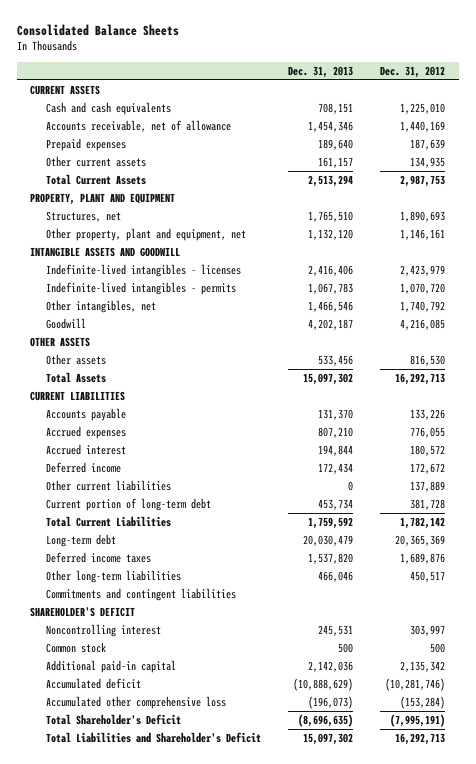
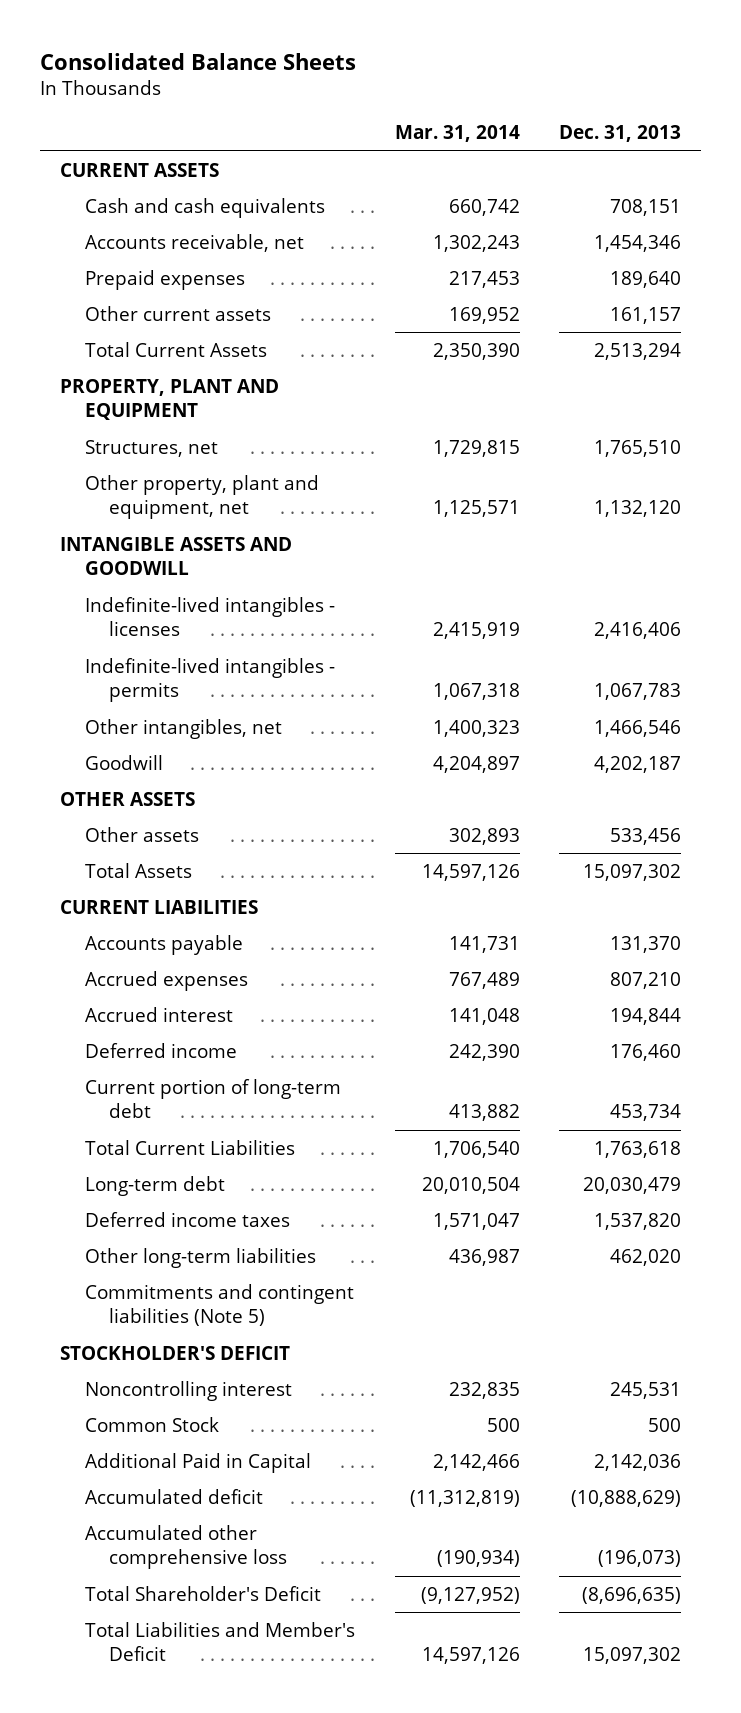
- | Dec. 31, 2013 | Dec. 31, 2012
+ | Mar. 31, 2014 | Dec. 31, 2013
- Accounts receivable, net of allowance | 1,454,346 | 1,440,169
+ Accounts receivable, net | 1,302,243 | 1,454,346
- Deferred income | 172,434 | 172,672
- Other current liabilities | 0 | 137,889
+ Deferred income | 242,390 | 176,460
- Total Current Liabilities | 1,759,592 | 1,782,142
+ Total Current Liabilities | 1,706,540 | 1,763,618
- Other long-term liabilities | 466,046 | 450,517
- Commitments and contingent liabilities
- SHAREHOLDER'S DEFICIT
+ Other long-term liabilities | 436,987 | 462,020
+ Commitments and contingent liabilities (Note 5)
+ STOCKHOLDER'S DEFICIT
- Common stock | 500 | 500
- Additional paid-in capital | 2,142,036 | 2,135,342
+ Common Stock | 500 | 500
+ Additional Paid in Capital | 2,142,466 | 2,142,036
- Total Liabilities and Shareholder's Deficit | 15,097,302 | 16,292,713
+ Total Liabilities and Member's Deficit | 14,597,126 | 15,097,302

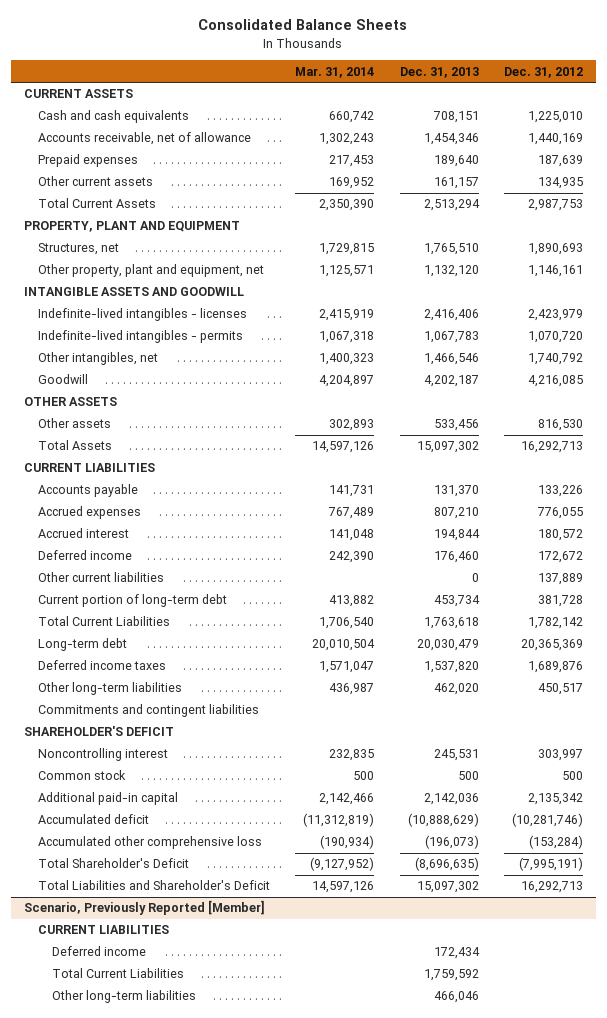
- | Mar. 31, 2014 | Dec. 31, 2013
+ | Mar. 31, 2014 | Dec. 31, 2013 | Dec. 31, 2012
- Accounts receivable, net | 1,302,243 | 1,454,346
+ Accounts receivable, net of allowance | 1,302,243 | 1,454,346 | 1,440,169
+ Other current liabilities | | 0 | 137,889
- Commitments and contingent liabilities (Note 5)
- STOCKHOLDER'S DEFICIT
+ Commitments and contingent liabilities
+ SHAREHOLDER'S DEFICIT
- Common Stock | 500 | 500
- Additional Paid in Capital | 2,142,466 | 2,142,036
+ Common stock | 500 | 500 | 500
+ Additional paid-in capital | 2,142,466 | 2,142,036 | 2,135,342
- Total Liabilities and Member's Deficit | 14,597,126 | 15,097,302
+ Total Liabilities and Shareholder's Deficit | 14,597,126 | 15,097,302 | 16,292,713
+ Scenario, Previously Reported [Member]
+ CURRENT LIABILITIES
+ Deferred income | | 172,434 |
+ Total Current Liabilities | | 1,759,592 |
+ Other long-term liabilities | | 466,046 |

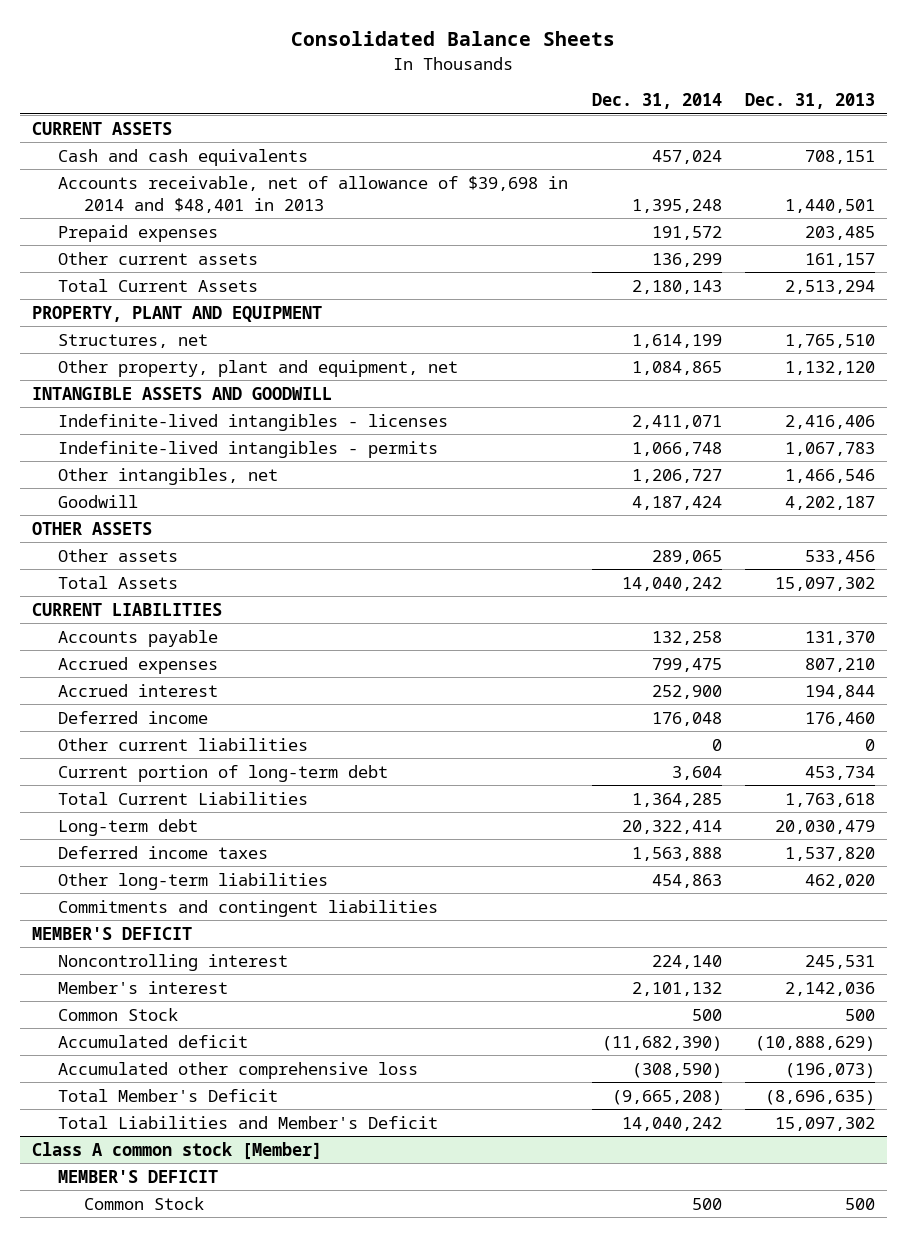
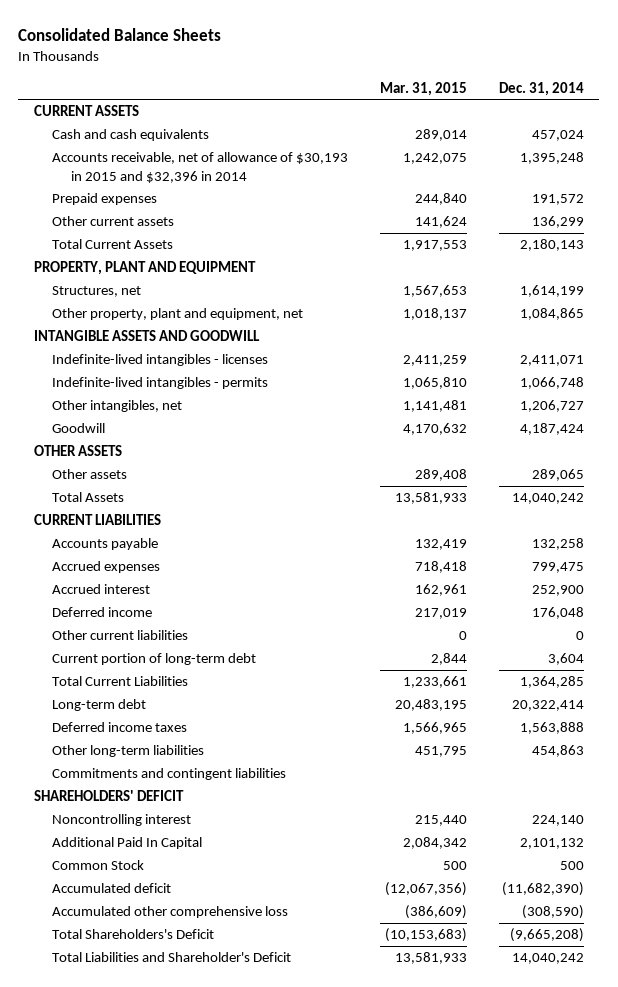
- | Dec. 31, 2014 | Dec. 31, 2013
+ | Mar. 31, 2015 | Dec. 31, 2014
- Accounts receivable, net of allowance of $39,698 in 2014 and $48,401 in 2013 | 1,395,248 | 1,440,501
+ Accounts receivable, net of allowance of $30,193 in 2015 and $32,396 in 2014 | 1,242,075 | 1,395,248
- MEMBER'S DEFICIT
+ SHAREHOLDERS' DEFICIT
- Member's interest | 2,101,132 | 2,142,036
+ Additional Paid In Capital | 2,084,342 | 2,101,132
- Total Member's Deficit | (9,665,208) | (8,696,635)
- Total Liabilities and Member's Deficit | 14,040,242 | 15,097,302
- Class A common stock [Member]
- MEMBER'S DEFICIT
- Common Stock | 500 | 500
+ Total Shareholders's Deficit | (10,153,683) | (9,665,208)
+ Total Liabilities and Shareholder's Deficit | 13,581,933 | 14,040,242

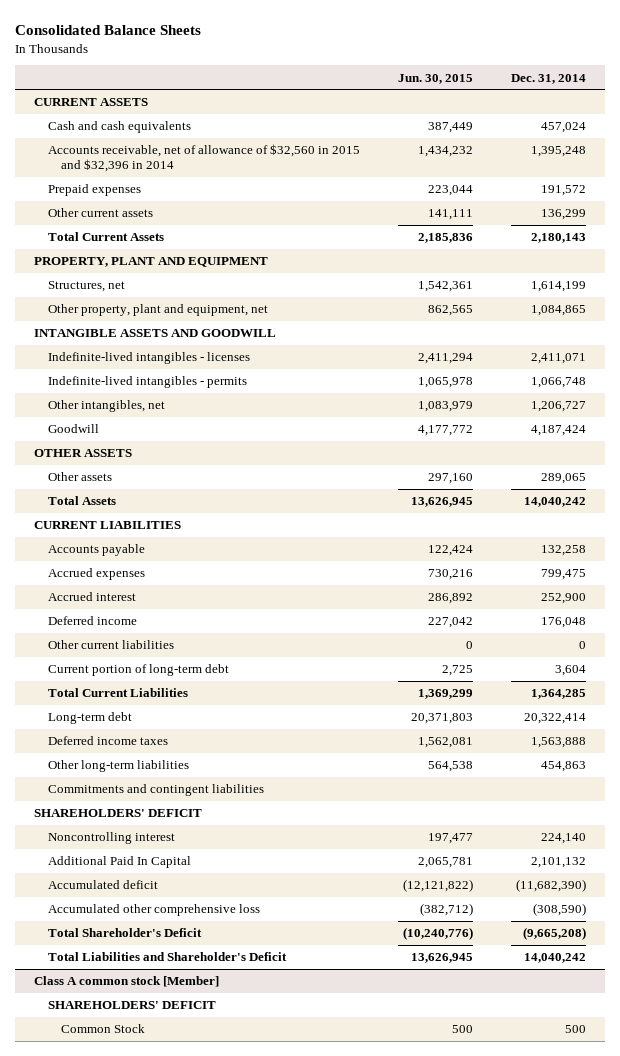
- | Mar. 31, 2015 | Dec. 31, 2014
+ | Jun. 30, 2015 | Dec. 31, 2014
- Accounts receivable, net of allowance of $30,193 in 2015 and $32,396 in 2014 | 1,242,075 | 1,395,248
+ Accounts receivable, net of allowance of $32,560 in 2015 and $32,396 in 2014 | 1,434,232 | 1,395,248
- Common Stock | 500 | 500
- Total Shareholders's Deficit | (10,153,683) | (9,665,208)
+ Total Shareholder's Deficit | (10,240,776) | (9,665,208)
+ Class A common stock [Member]
+ SHAREHOLDERS' DEFICIT
+ Common Stock | 500 | 500

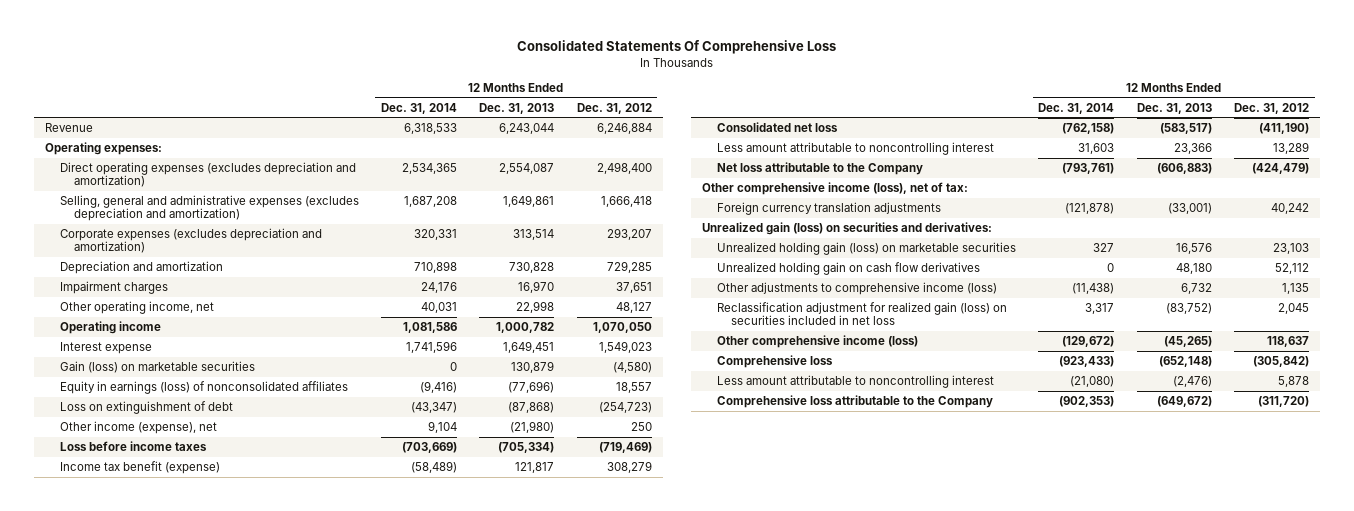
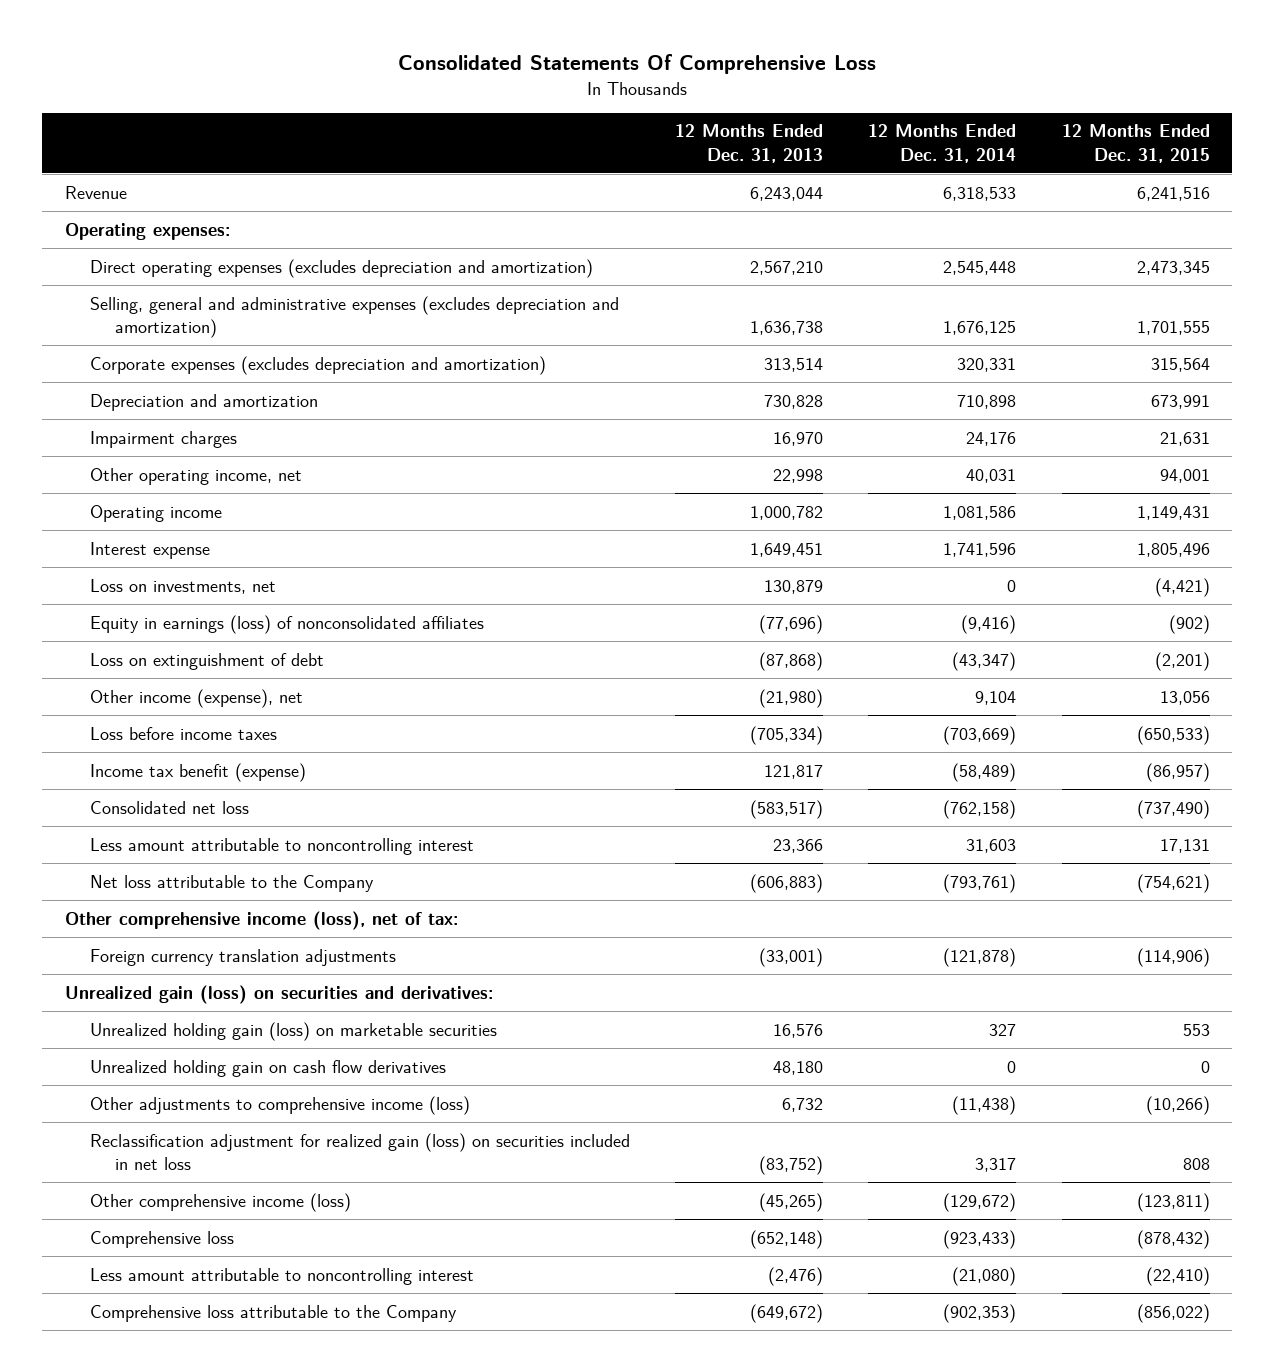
- | 12 Months Ended Dec. 31, 2014 | 12 Months Ended Dec. 31, 2013 | 12 Months Ended Dec. 31, 2012
+ | 12 Months Ended Dec. 31, 2013 | 12 Months Ended Dec. 31, 2014 | 12 Months Ended Dec. 31, 2015
- Direct operating expenses (excludes depreciation and amortization) | 2,534,365 | 2,554,087 | 2,498,400
- Selling, general and administrative expenses (excludes depreciation and amortization) | 1,687,208 | 1,649,861 | 1,666,418
+ Direct operating expenses (excludes depreciation and amortization) | 2,567,210 | 2,545,448 | 2,473,345
+ Selling, general and administrative expenses (excludes depreciation and amortization) | 1,636,738 | 1,676,125 | 1,701,555
- Gain (loss) on marketable securities | 0 | 130,879 | (4,580)
+ Loss on investments, net | 130,879 | 0 | (4,421)

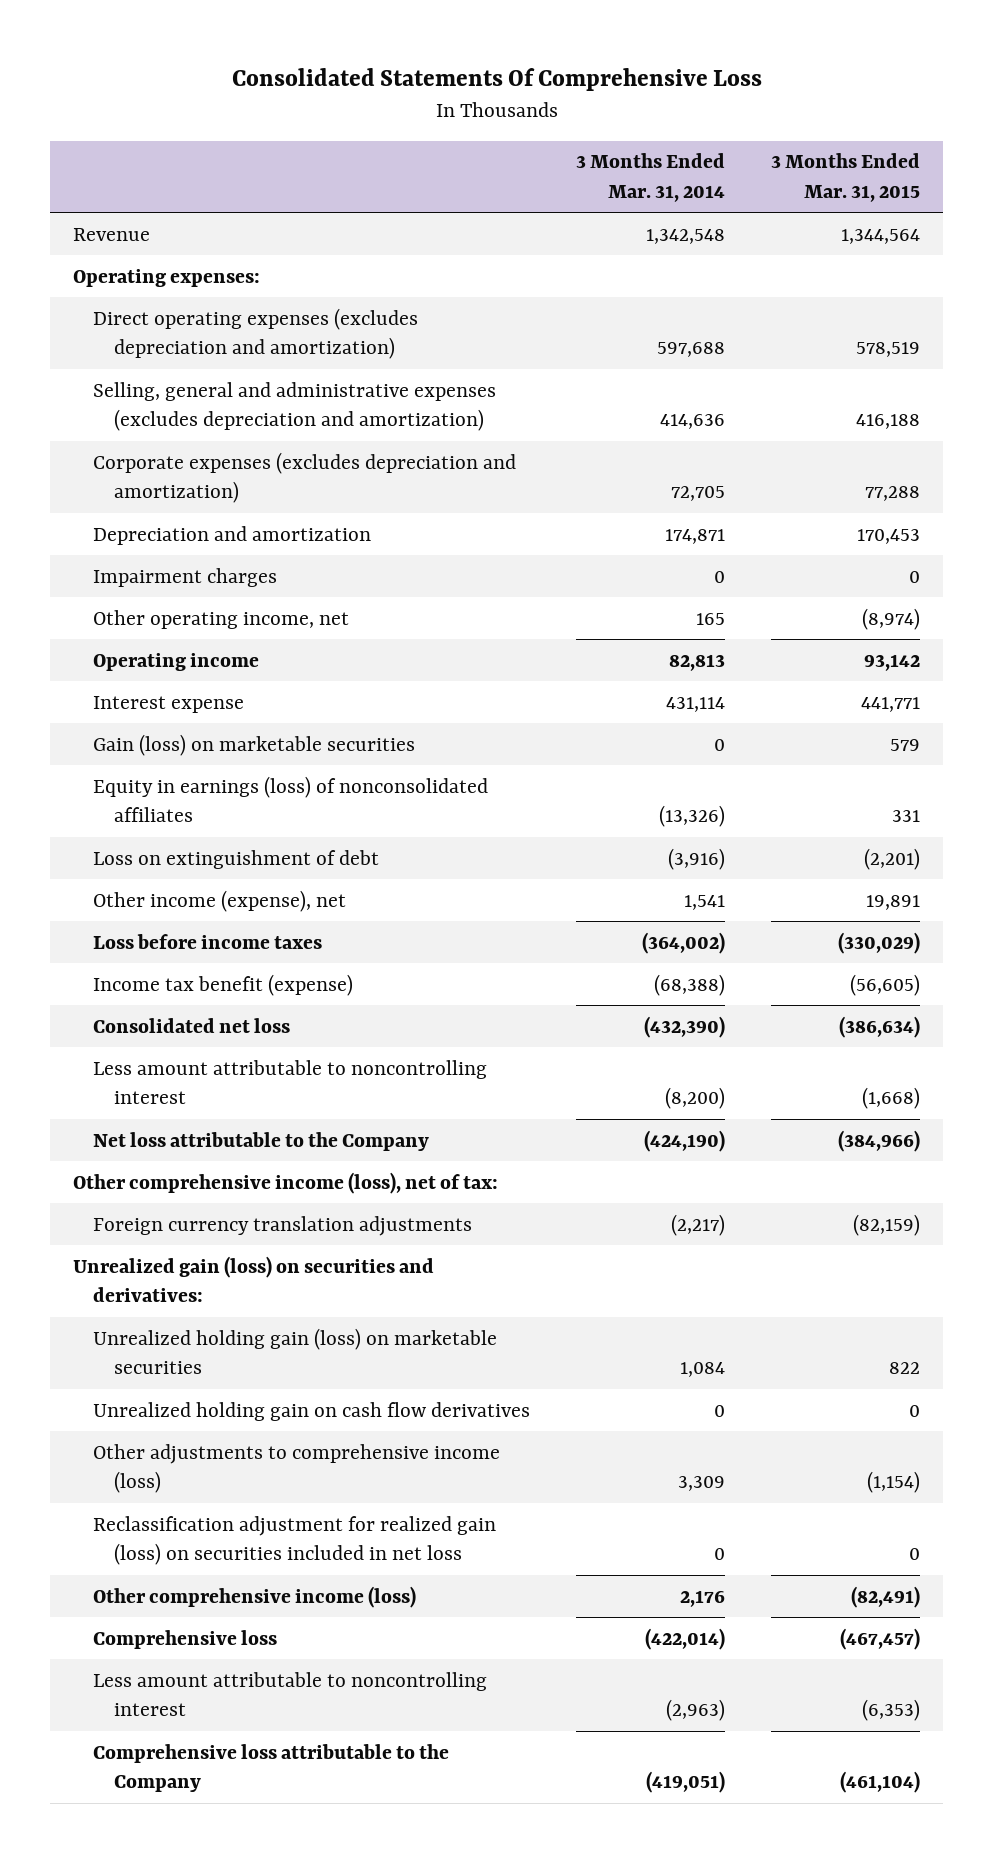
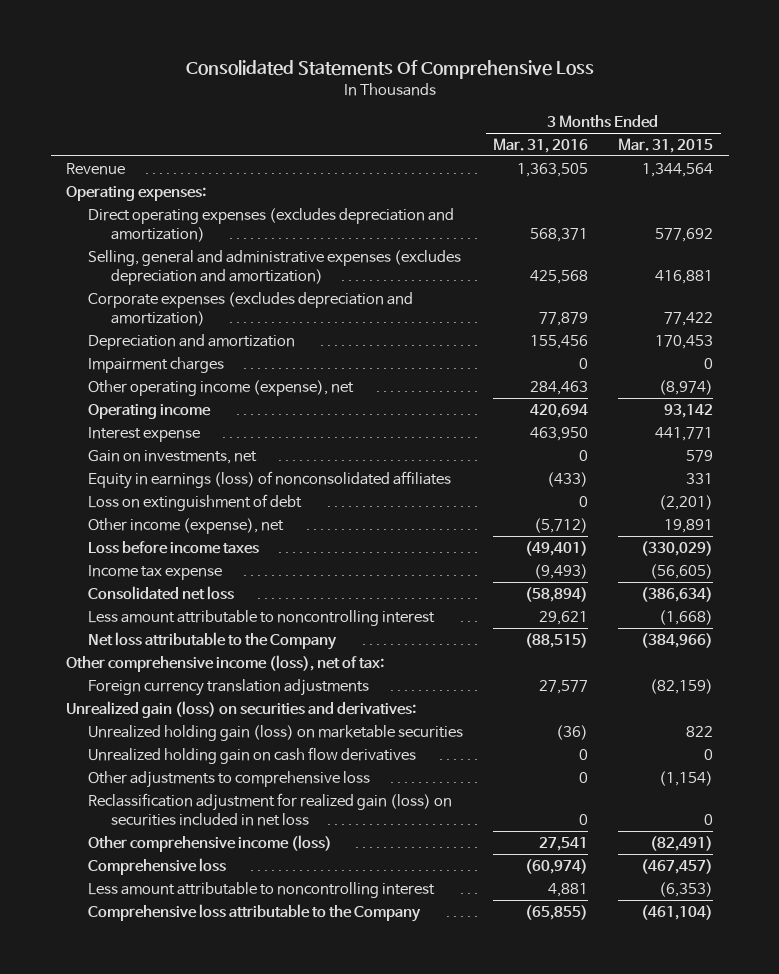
- | 3 Months Ended Mar. 31, 2014 | 3 Months Ended Mar. 31, 2015
+ | 3 Months Ended Mar. 31, 2016 | 3 Months Ended Mar. 31, 2015
- Direct operating expenses (excludes depreciation and amortization) | 597,688 | 578,519
- Selling, general and administrative expenses (excludes depreciation and amortization) | 414,636 | 416,188
- Corporate expenses (excludes depreciation and amortization) | 72,705 | 77,288
+ Direct operating expenses (excludes depreciation and amortization) | 568,371 | 577,692
+ Selling, general and administrative expenses (excludes depreciation and amortization) | 425,568 | 416,881
+ Corporate expenses (excludes depreciation and amortization) | 77,879 | 77,422
- Other operating income, net | 165 | (8,974)
+ Other operating income (expense), net | 284,463 | (8,974)
- Gain (loss) on marketable securities | 0 | 579
+ Gain on investments, net | 0 | 579
- Income tax benefit (expense) | (68,388) | (56,605)
+ Income tax expense | (9,493) | (56,605)
- Other adjustments to comprehensive income (loss) | 3,309 | (1,154)
+ Other adjustments to comprehensive loss | 0 | (1,154)

